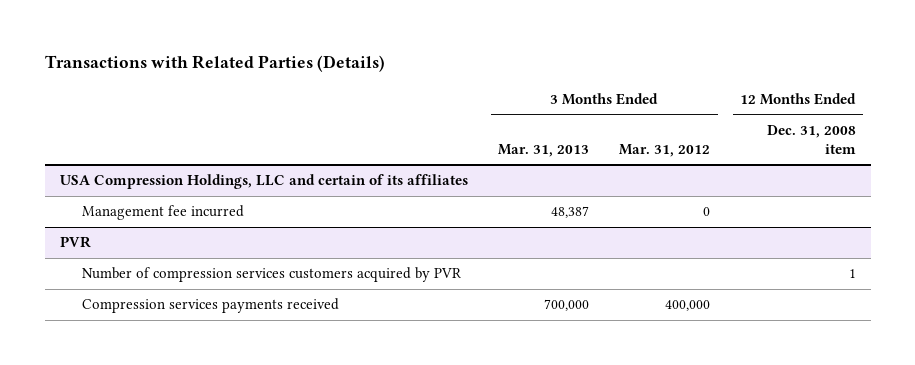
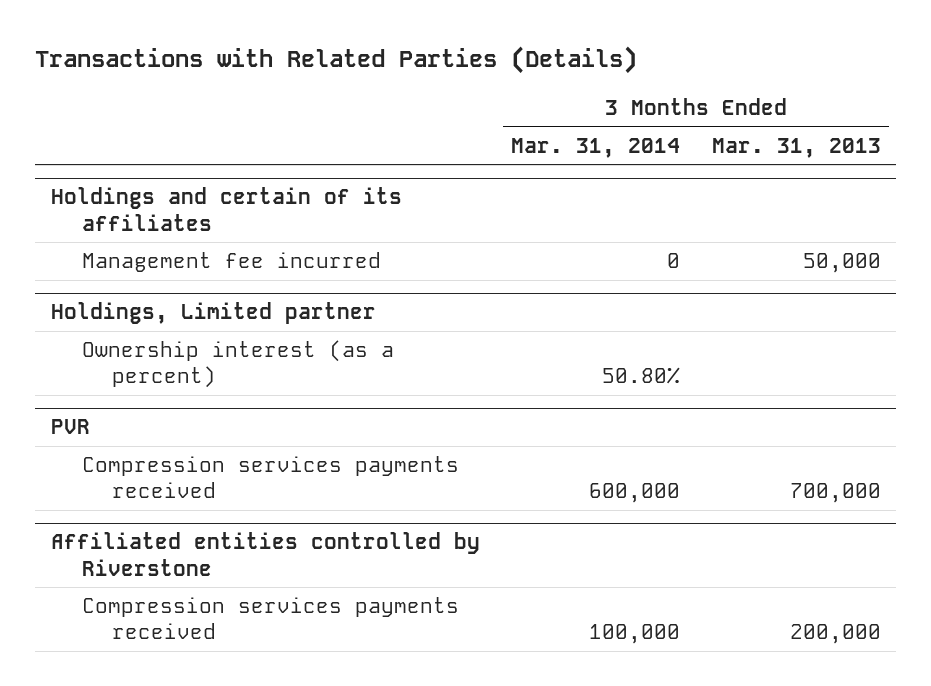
- | 3 Months Ended Mar. 31, 2013 | 3 Months Ended Mar. 31, 2012 | 12 Months Ended Dec. 31, 2008 item
+ | 3 Months Ended Mar. 31, 2014 | 3 Months Ended Mar. 31, 2013
- USA Compression Holdings, LLC and certain of its affiliates
- Management fee incurred | 48,387 | 0 |
+ Holdings and certain of its affiliates
+ Management fee incurred | 0 | 50,000
+ Holdings, Limited partner
+ Ownership interest (as a percent) | 50.80% |
@ PVR
- Number of compression services customers acquired by PVR | | | 1
+ Affiliated entities controlled by Riverstone
+ Compression services payments received | 100,000 | 200,000

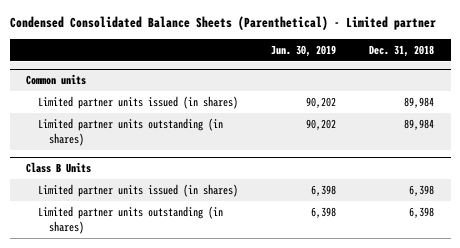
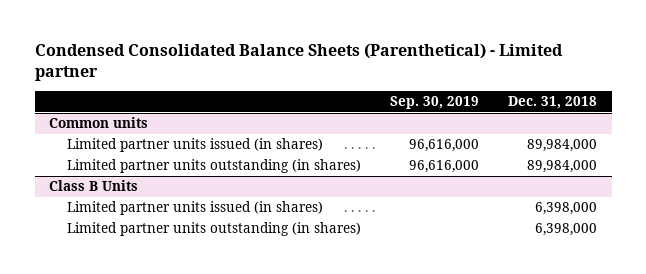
- | Jun. 30, 2019 | Dec. 31, 2018
+ | Sep. 30, 2019 | Dec. 31, 2018
@ Common units
- Limited partner units issued (in shares) | 90,202 | 89,984
- Limited partner units outstanding (in shares) | 90,202 | 89,984
+ Limited partner units issued (in shares) | 96,616,000 | 89,984,000
+ Limited partner units outstanding (in shares) | 96,616,000 | 89,984,000
@ Class B Units
- Limited partner units issued (in shares) | 6,398 | 6,398
- Limited partner units outstanding (in shares) | 6,398 | 6,398
+ Limited partner units issued (in shares) | | 6,398,000
+ Limited partner units outstanding (in shares) | | 6,398,000

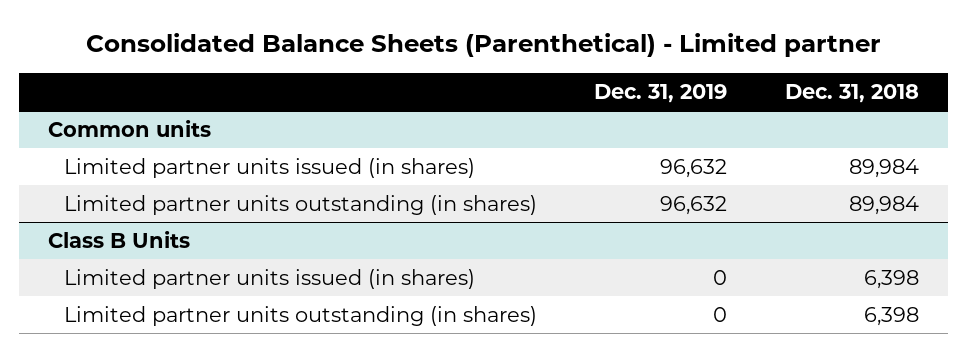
- Condensed Consolidated Balance Sheets (Parenthetical) - Limited partner
+ Consolidated Balance Sheets (Parenthetical) - Limited partner
- | Sep. 30, 2019 | Dec. 31, 2018
+ | Dec. 31, 2019 | Dec. 31, 2018
@ Common units
- Limited partner units issued (in shares) | 96,616,000 | 89,984,000
- Limited partner units outstanding (in shares) | 96,616,000 | 89,984,000
+ Limited partner units issued (in shares) | 96,632 | 89,984
+ Limited partner units outstanding (in shares) | 96,632 | 89,984
@ Class B Units
- Limited partner units issued (in shares) | | 6,398,000
- Limited partner units outstanding (in shares) | | 6,398,000
+ Limited partner units issued (in shares) | 0 | 6,398
+ Limited partner units outstanding (in shares) | 0 | 6,398

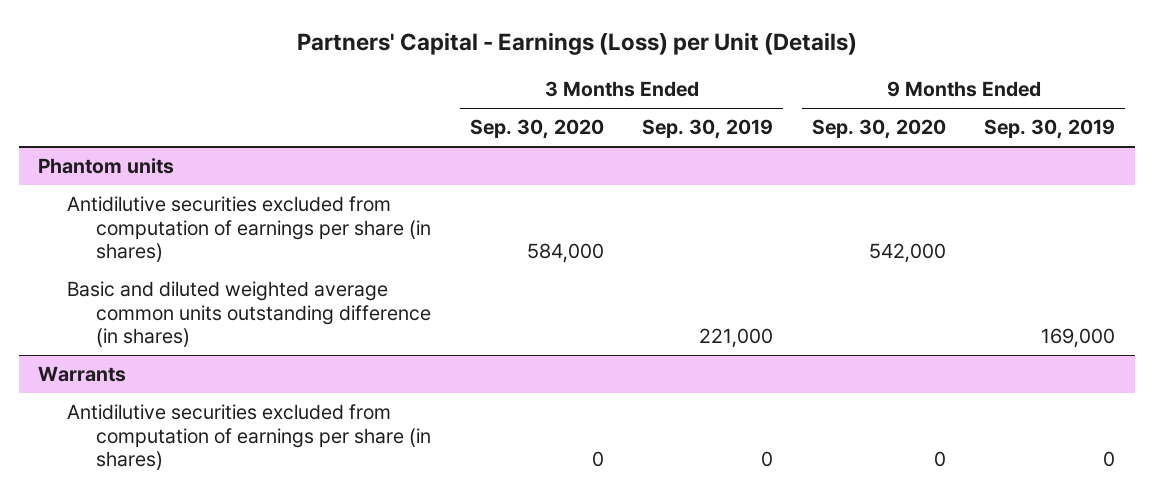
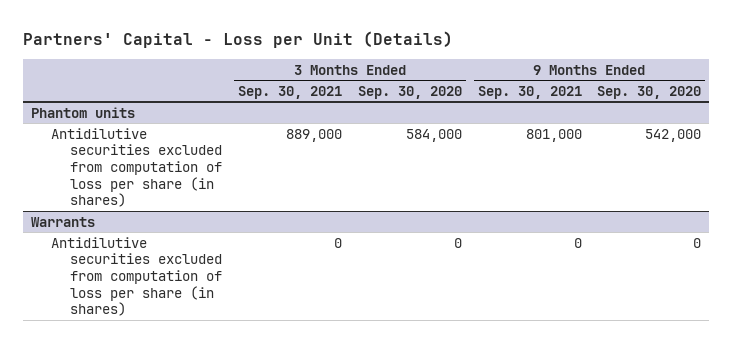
- Partners' Capital - Earnings (Loss) per Unit (Details)
+ Partners' Capital - Loss per Unit (Details)
- | 3 Months Ended Sep. 30, 2020 | 3 Months Ended Sep. 30, 2019 | 9 Months Ended Sep. 30, 2020 | 9 Months Ended Sep. 30, 2019
+ | 3 Months Ended Sep. 30, 2021 | 3 Months Ended Sep. 30, 2020 | 9 Months Ended Sep. 30, 2021 | 9 Months Ended Sep. 30, 2020
@ Phantom units
- Antidilutive securities excluded from computation of earnings per share (in shares) | 584,000 | | 542,000 |
- Basic and diluted weighted average common units outstanding difference (in shares) | | 221,000 | | 169,000
+ Antidilutive securities excluded from computation of loss per share (in shares) | 889,000 | 584,000 | 801,000 | 542,000
@ Warrants
- Antidilutive securities excluded from computation of earnings per share (in shares) | 0 | 0 | 0 | 0
+ Antidilutive securities excluded from computation of loss per share (in shares) | 0 | 0 | 0 | 0

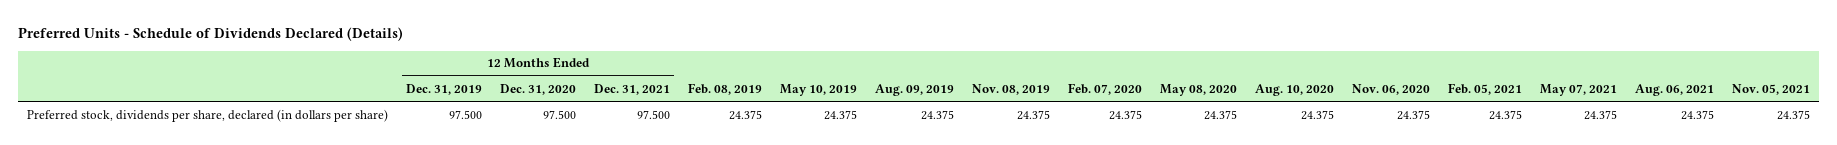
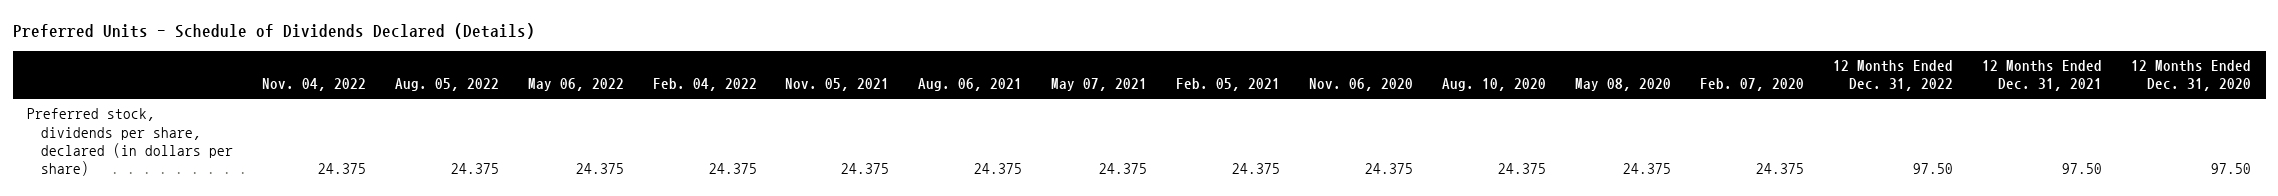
- | 12 Months Ended Dec. 31, 2019 | 12 Months Ended Dec. 31, 2020 | 12 Months Ended Dec. 31, 2021 | Feb. 08, 2019 | May 10, 2019 | Aug. 09, 2019 | Nov. 08, 2019 | Feb. 07, 2020 | May 08, 2020 | Aug. 10, 2020 | Nov. 06, 2020 | Feb. 05, 2021 | May 07, 2021 | Aug. 06, 2021 | Nov. 05, 2021
+ | Nov. 04, 2022 | Aug. 05, 2022 | May 06, 2022 | Feb. 04, 2022 | Nov. 05, 2021 | Aug. 06, 2021 | May 07, 2021 | Feb. 05, 2021 | Nov. 06, 2020 | Aug. 10, 2020 | May 08, 2020 | Feb. 07, 2020 | 12 Months Ended Dec. 31, 2022 | 12 Months Ended Dec. 31, 2021 | 12 Months Ended Dec. 31, 2020
- Preferred stock, dividends per share, declared (in dollars per share) | 97.500 | 97.500 | 97.500 | 24.375 | 24.375 | 24.375 | 24.375 | 24.375 | 24.375 | 24.375 | 24.375 | 24.375 | 24.375 | 24.375 | 24.375
+ Preferred stock, dividends per share, declared (in dollars per share) | 24.375 | 24.375 | 24.375 | 24.375 | 24.375 | 24.375 | 24.375 | 24.375 | 24.375 | 24.375 | 24.375 | 24.375 | 97.50 | 97.50 | 97.50

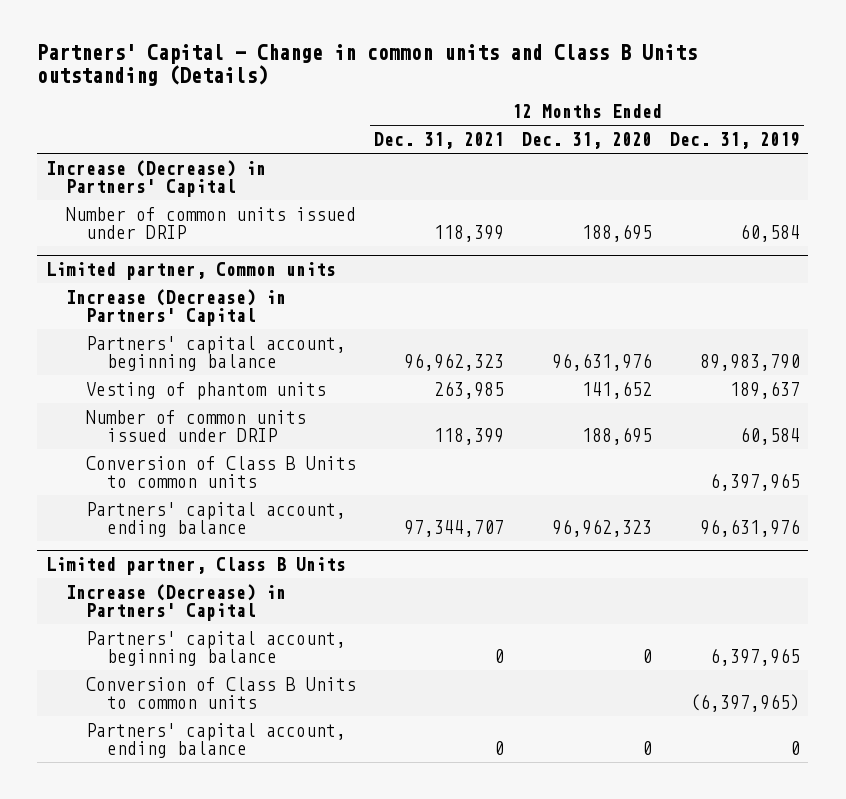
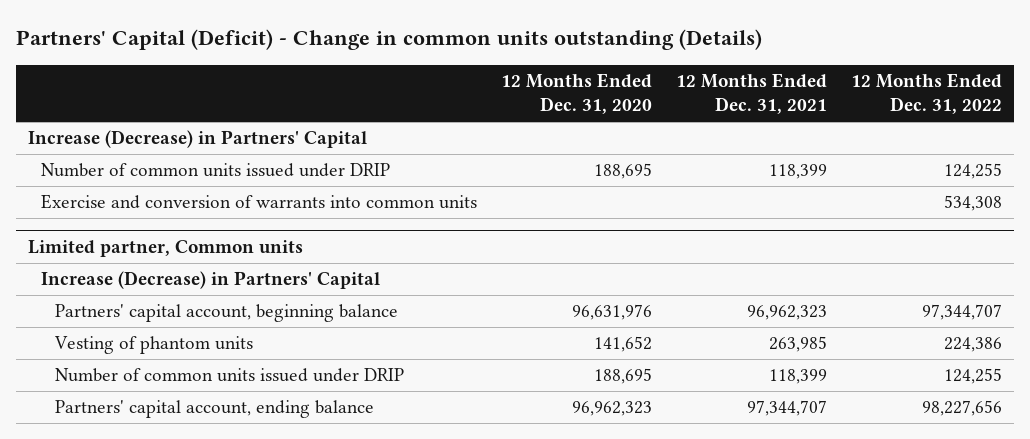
- Partners' Capital - Change in common units and Class B Units outstanding (Details)
+ Partners' Capital (Deficit) - Change in common units outstanding (Details)
- | 12 Months Ended Dec. 31, 2021 | 12 Months Ended Dec. 31, 2020 | 12 Months Ended Dec. 31, 2019
+ | 12 Months Ended Dec. 31, 2020 | 12 Months Ended Dec. 31, 2021 | 12 Months Ended Dec. 31, 2022
+ Exercise and conversion of warrants into common units | | | 534,308
@ Limited partner, Common units
- Conversion of Class B Units to common units | | | 6,397,965
- Limited partner, Class B Units
- Increase (Decrease) in Partners' Capital
- Partners' capital account, beginning balance | 0 | 0 | 6,397,965
- Conversion of Class B Units to common units | | | (6,397,965)
- Partners' capital account, ending balance | 0 | 0 | 0

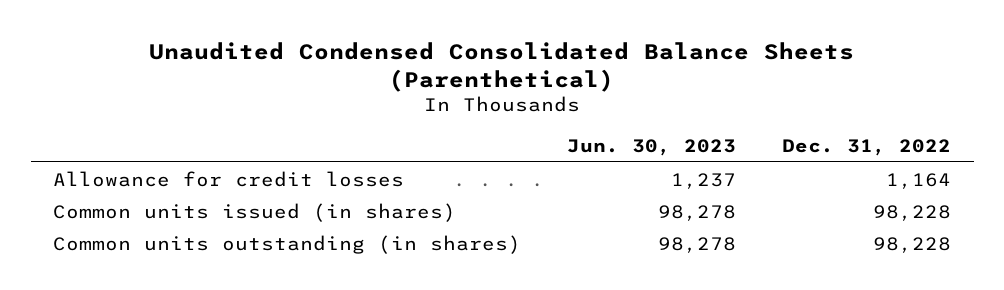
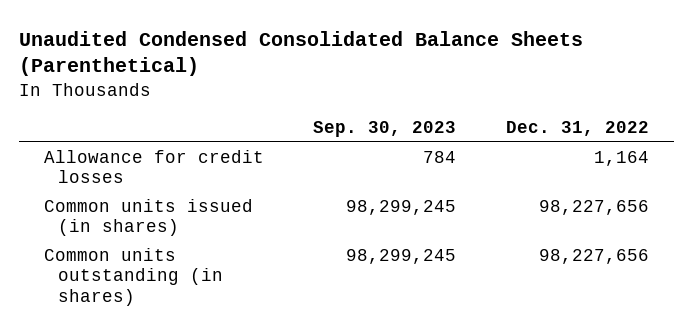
- | Jun. 30, 2023 | Dec. 31, 2022
+ | Sep. 30, 2023 | Dec. 31, 2022
- Common units issued (in shares) | 98,278 | 98,228
- Common units outstanding (in shares) | 98,278 | 98,228
+ Common units issued (in shares) | 98,299,245 | 98,227,656
+ Common units outstanding (in shares) | 98,299,245 | 98,227,656

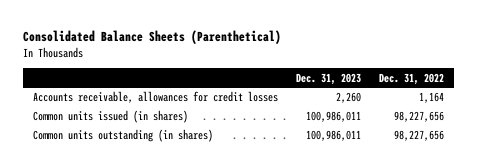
- Unaudited Condensed Consolidated Balance Sheets (Parenthetical)
+ Consolidated Balance Sheets (Parenthetical)
- | Sep. 30, 2023 | Dec. 31, 2022
+ | Dec. 31, 2023 | Dec. 31, 2022
- Allowance for credit losses | 784 | 1,164
+ Accounts receivable, allowances for credit losses | 2,260 | 1,164

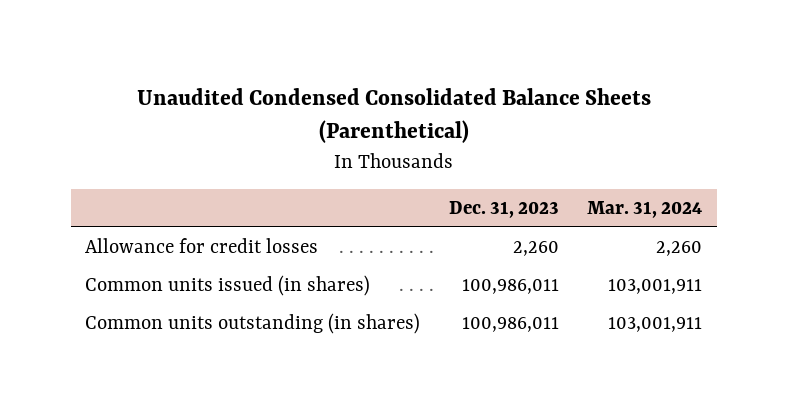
- Consolidated Balance Sheets (Parenthetical)
+ Unaudited Condensed Consolidated Balance Sheets (Parenthetical)
- | Dec. 31, 2023 | Dec. 31, 2022
+ | Dec. 31, 2023 | Mar. 31, 2024
- Accounts receivable, allowances for credit losses | 2,260 | 1,164
+ Allowance for credit losses | 2,260 | 2,260

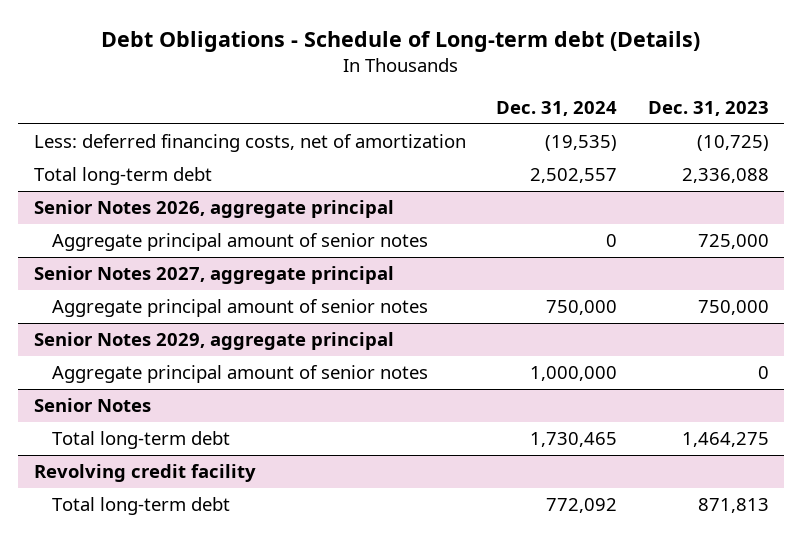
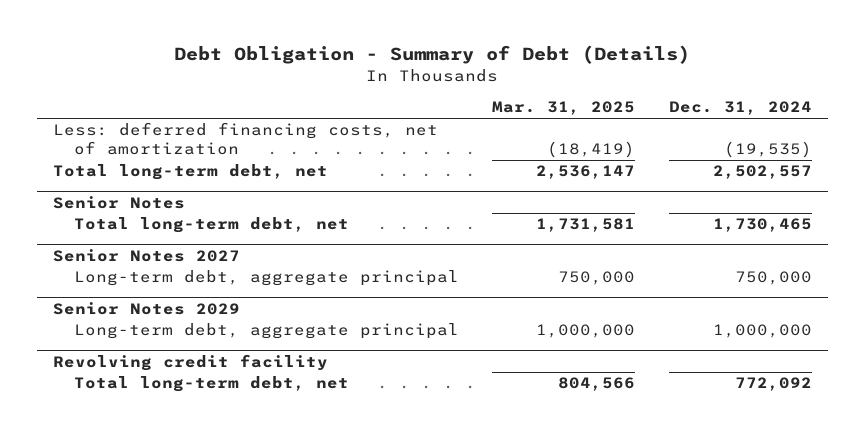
- Debt Obligations - Schedule of Long-term debt (Details)
+ Debt Obligation - Summary of Debt (Details)
- | Dec. 31, 2024 | Dec. 31, 2023
+ | Mar. 31, 2025 | Dec. 31, 2024
- Total long-term debt | 2,502,557 | 2,336,088
- Senior Notes 2026, aggregate principal
- Aggregate principal amount of senior notes | 0 | 725,000
- Senior Notes 2027, aggregate principal
- Aggregate principal amount of senior notes | 750,000 | 750,000
- Senior Notes 2029, aggregate principal
- Aggregate principal amount of senior notes | 1,000,000 | 0
+ Total long-term debt, net | 2,536,147 | 2,502,557
@ Senior Notes
- Total long-term debt | 1,730,465 | 1,464,275
+ Total long-term debt, net | 1,731,581 | 1,730,465
+ Senior Notes 2027
+ Long-term debt, aggregate principal | 750,000 | 750,000
+ Senior Notes 2029
+ Long-term debt, aggregate principal | 1,000,000 | 1,000,000
@ Revolving credit facility
- Total long-term debt | 772,092 | 871,813
+ Total long-term debt, net | 804,566 | 772,092

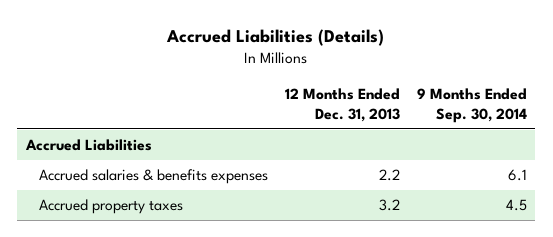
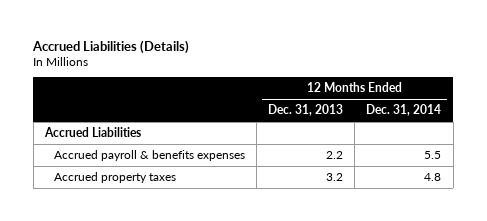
- | 12 Months Ended Dec. 31, 2013 | 9 Months Ended Sep. 30, 2014
+ | 12 Months Ended Dec. 31, 2013 | 12 Months Ended Dec. 31, 2014
- Accrued salaries & benefits expenses | 2.2 | 6.1
+ Accrued payroll & benefits expenses | 2.2 | 5.5

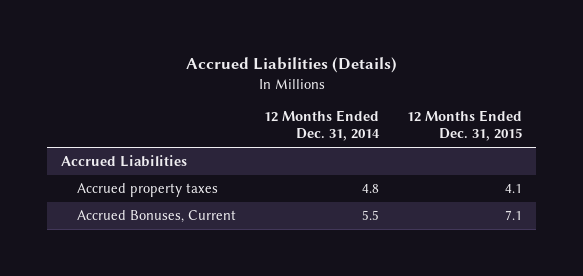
- | 12 Months Ended Dec. 31, 2013 | 12 Months Ended Dec. 31, 2014
+ | 12 Months Ended Dec. 31, 2014 | 12 Months Ended Dec. 31, 2015
- Accrued payroll & benefits expenses | 2.2 | 5.5
+ Accrued Bonuses, Current | 5.5 | 7.1

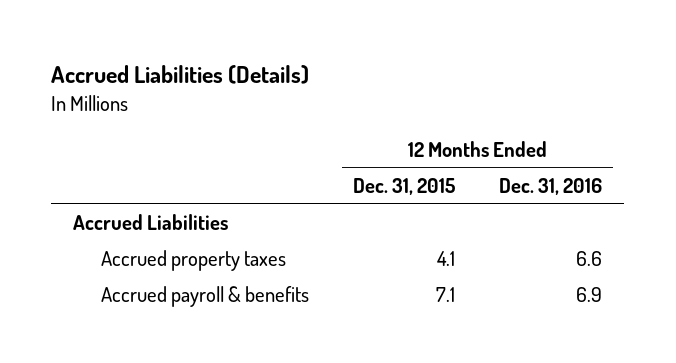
- | 12 Months Ended Dec. 31, 2014 | 12 Months Ended Dec. 31, 2015
+ | 12 Months Ended Dec. 31, 2015 | 12 Months Ended Dec. 31, 2016
- Accrued Bonuses, Current | 5.5 | 7.1
+ Accrued payroll & benefits | 7.1 | 6.9

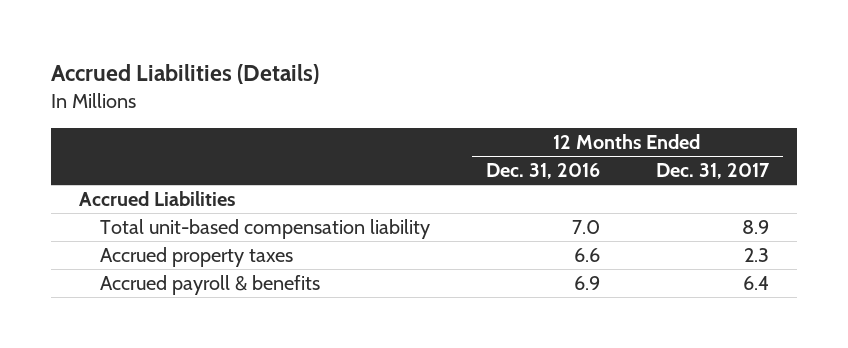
- | 12 Months Ended Dec. 31, 2015 | 12 Months Ended Dec. 31, 2016
+ | 12 Months Ended Dec. 31, 2016 | 12 Months Ended Dec. 31, 2017
+ Total unit-based compensation liability | 7.0 | 8.9

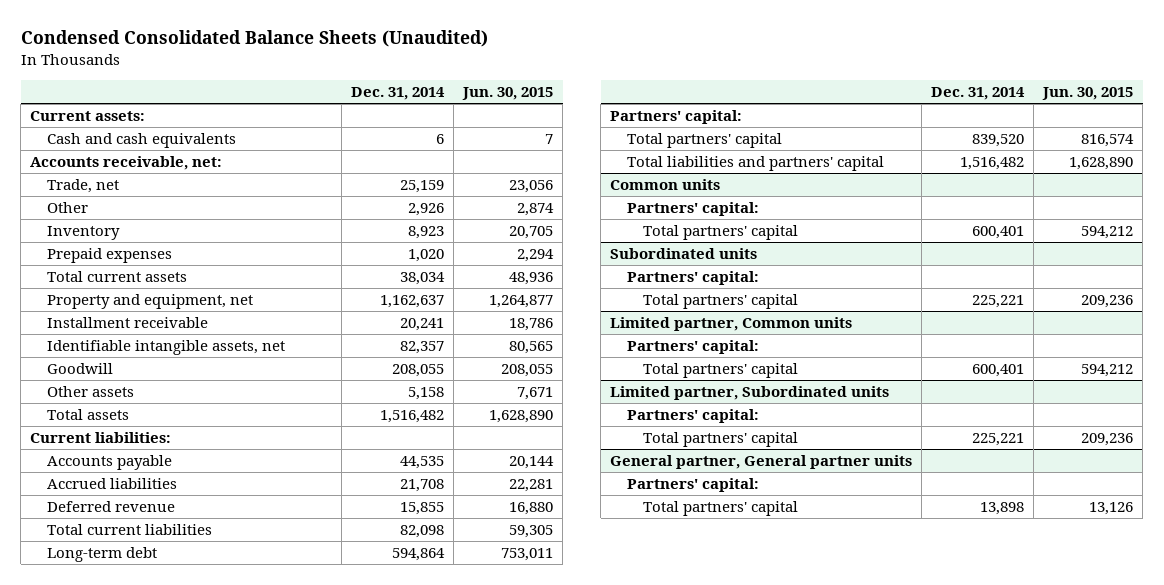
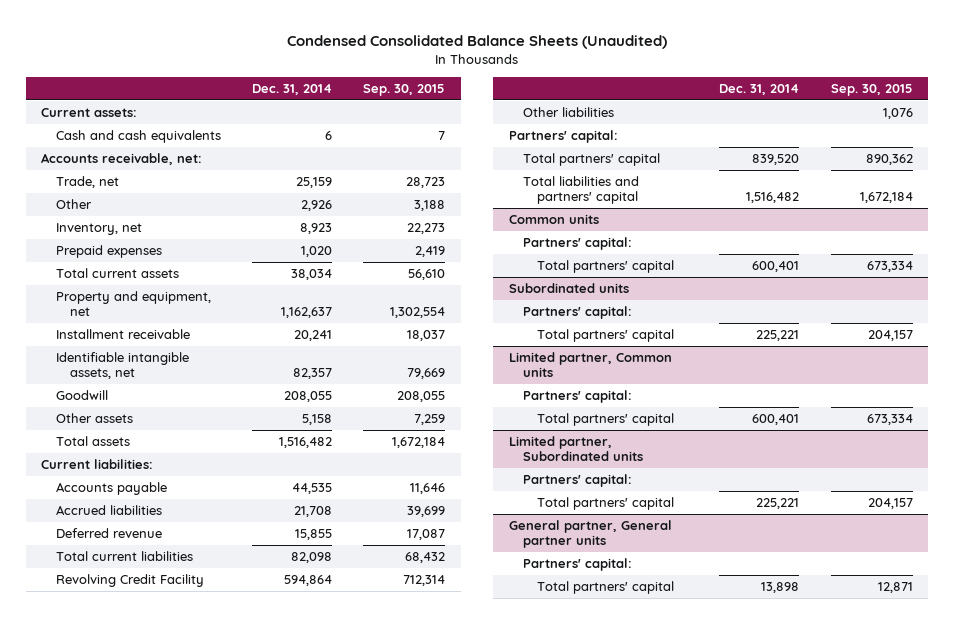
- | Dec. 31, 2014 | Jun. 30, 2015
+ | Dec. 31, 2014 | Sep. 30, 2015
- Inventory | 8,923 | 20,705
+ Inventory, net | 8,923 | 22,273
- Long-term debt | 594,864 | 753,011
+ Revolving Credit Facility | 594,864 | 712,314
+ Other liabilities | | 1,076

